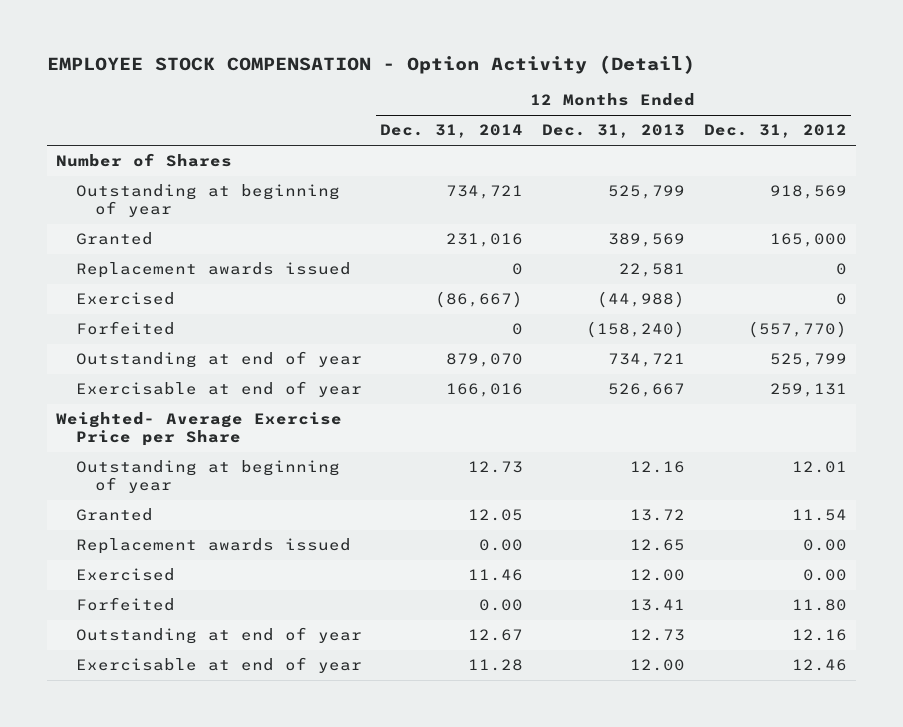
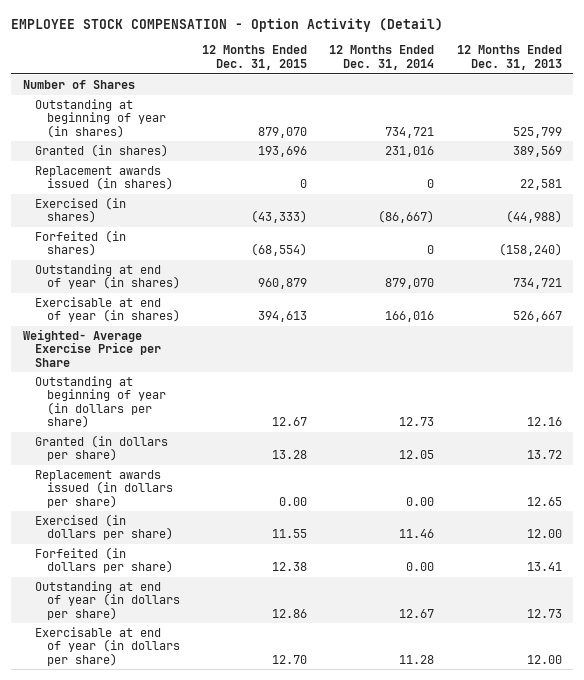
- | 12 Months Ended Dec. 31, 2014 | 12 Months Ended Dec. 31, 2013 | 12 Months Ended Dec. 31, 2012
+ | 12 Months Ended Dec. 31, 2015 | 12 Months Ended Dec. 31, 2014 | 12 Months Ended Dec. 31, 2013
- Outstanding at beginning of year | 734,721 | 525,799 | 918,569
- Granted | 231,016 | 389,569 | 165,000
- Replacement awards issued | 0 | 22,581 | 0
- Exercised | (86,667) | (44,988) | 0
- Forfeited | 0 | (158,240) | (557,770)
- Outstanding at end of year | 879,070 | 734,721 | 525,799
- Exercisable at end of year | 166,016 | 526,667 | 259,131
+ Outstanding at beginning of year (in shares) | 879,070 | 734,721 | 525,799
+ Granted (in shares) | 193,696 | 231,016 | 389,569
+ Replacement awards issued (in shares) | 0 | 0 | 22,581
+ Exercised (in shares) | (43,333) | (86,667) | (44,988)
+ Forfeited (in shares) | (68,554) | 0 | (158,240)
+ Outstanding at end of year (in shares) | 960,879 | 879,070 | 734,721
+ Exercisable at end of year (in shares) | 394,613 | 166,016 | 526,667
- Outstanding at beginning of year | 12.73 | 12.16 | 12.01
- Granted | 12.05 | 13.72 | 11.54
- Replacement awards issued | 0.00 | 12.65 | 0.00
- Exercised | 11.46 | 12.00 | 0.00
- Forfeited | 0.00 | 13.41 | 11.80
- Outstanding at end of year | 12.67 | 12.73 | 12.16
- Exercisable at end of year | 11.28 | 12.00 | 12.46
+ Outstanding at beginning of year (in dollars per share) | 12.67 | 12.73 | 12.16
+ Granted (in dollars per share) | 13.28 | 12.05 | 13.72
+ Replacement awards issued (in dollars per share) | 0.00 | 0.00 | 12.65
+ Exercised (in dollars per share) | 11.55 | 11.46 | 12.00
+ Forfeited (in dollars per share) | 12.38 | 0.00 | 13.41
+ Outstanding at end of year (in dollars per share) | 12.86 | 12.67 | 12.73
+ Exercisable at end of year (in dollars per share) | 12.70 | 11.28 | 12.00

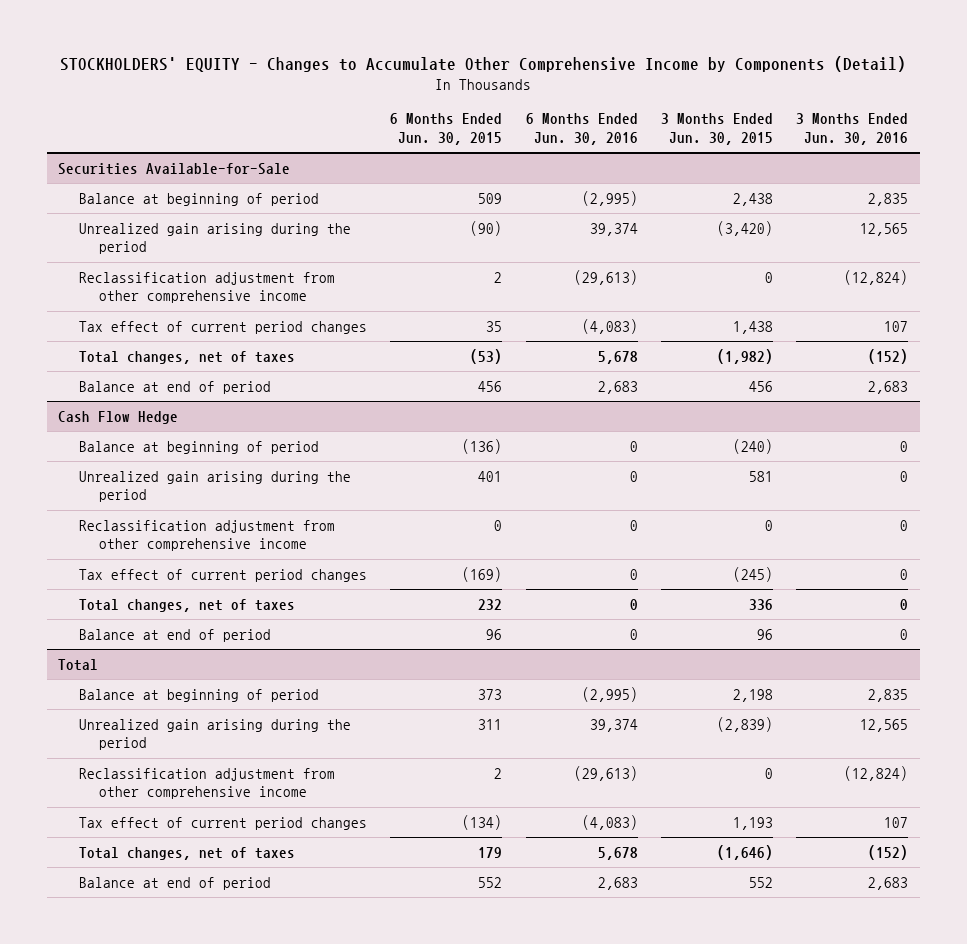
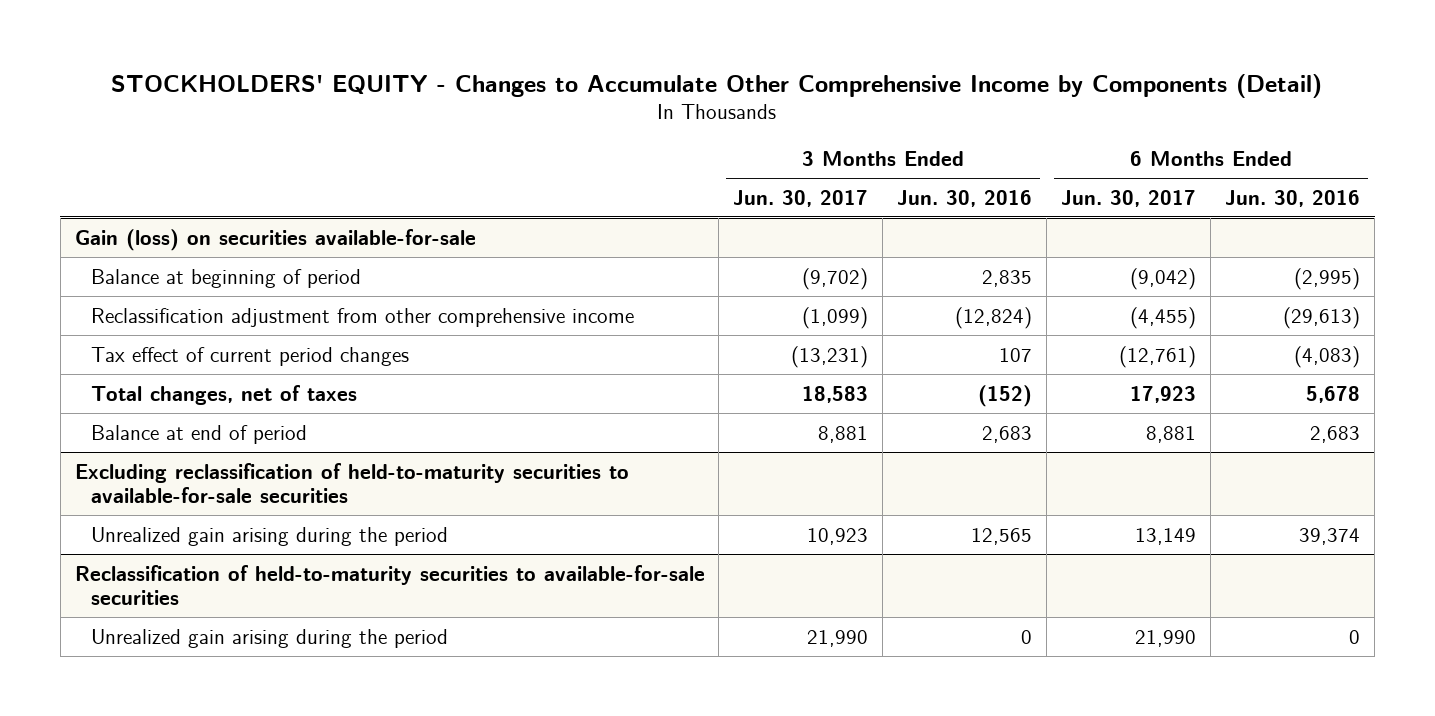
- | 6 Months Ended Jun. 30, 2015 | 6 Months Ended Jun. 30, 2016 | 3 Months Ended Jun. 30, 2015 | 3 Months Ended Jun. 30, 2016
+ | 3 Months Ended Jun. 30, 2017 | 3 Months Ended Jun. 30, 2016 | 6 Months Ended Jun. 30, 2017 | 6 Months Ended Jun. 30, 2016
- Securities Available-for-Sale
+ Gain (loss) on securities available-for-sale
- Unrealized gain arising during the period | (90) | 39,374 | (3,420) | 12,565
- Cash Flow Hedge
- Balance at beginning of period | (136) | 0 | (240) | 0
- Unrealized gain arising during the period | 401 | 0 | 581 | 0
- Reclassification adjustment from other comprehensive income | 0 | 0 | 0 | 0
- Tax effect of current period changes | (169) | 0 | (245) | 0
- Total changes, net of taxes | 232 | 0 | 336 | 0
- Balance at end of period | 96 | 0 | 96 | 0
- Total
- Balance at beginning of period | 373 | (2,995) | 2,198 | 2,835
+ Excluding reclassification of held-to-maturity securities to available-for-sale securities
- Reclassification adjustment from other comprehensive income | 2 | (29,613) | 0 | (12,824)
- Tax effect of current period changes | (134) | (4,083) | 1,193 | 107
- Total changes, net of taxes | 179 | 5,678 | (1,646) | (152)
- Balance at end of period | 552 | 2,683 | 552 | 2,683
+ Reclassification of held-to-maturity securities to available-for-sale securities
+ Unrealized gain arising during the period | 21,990 | 0 | 21,990 | 0

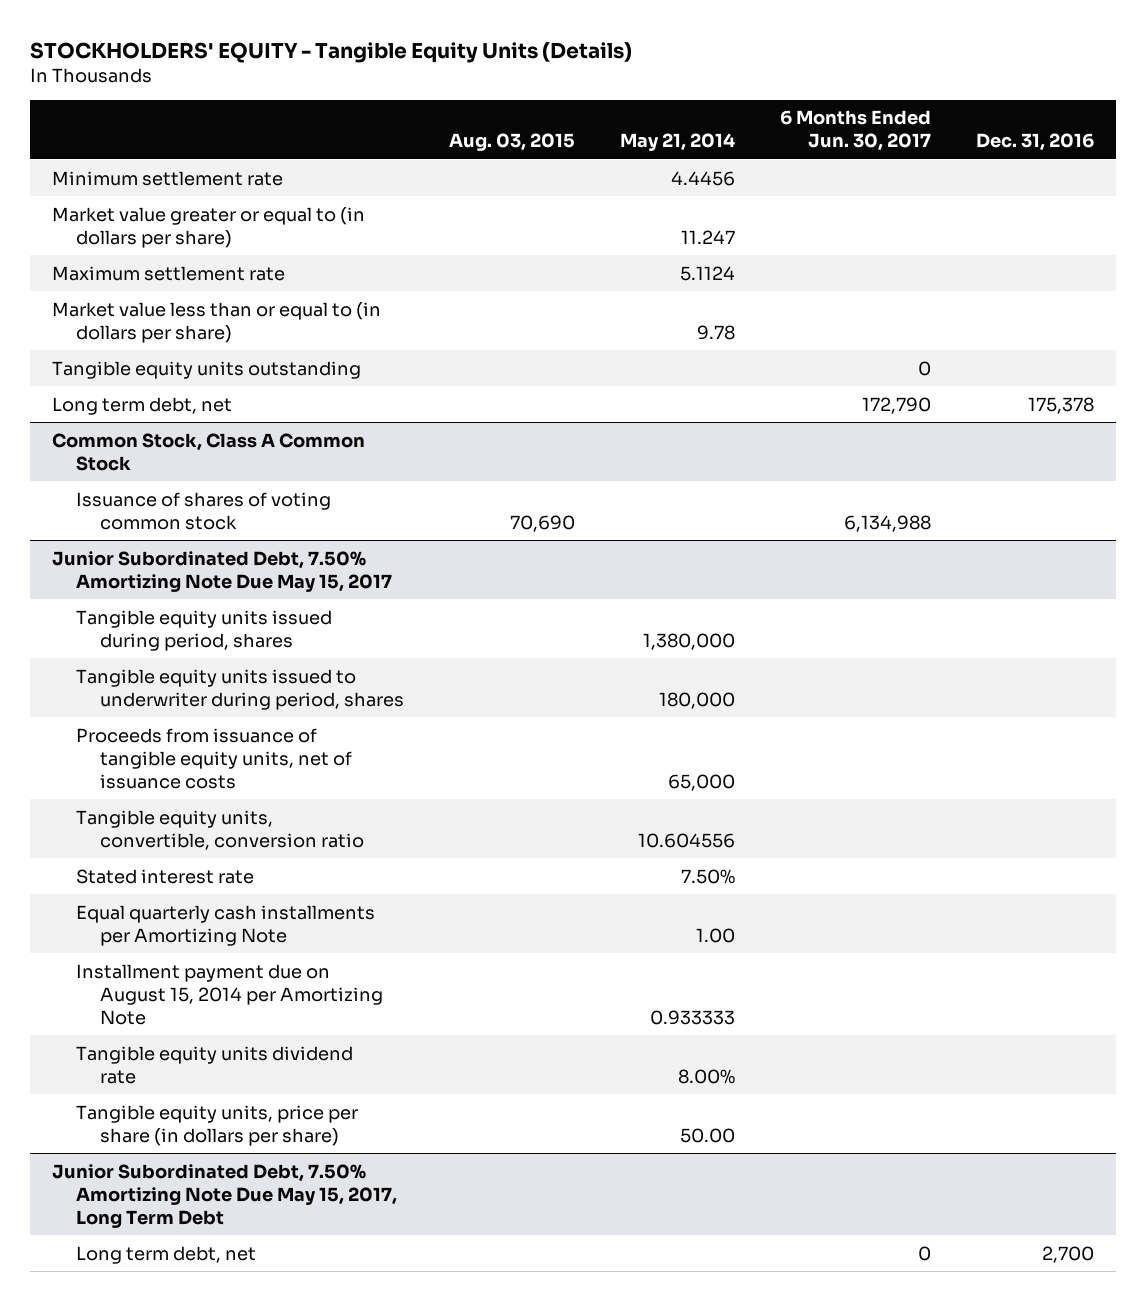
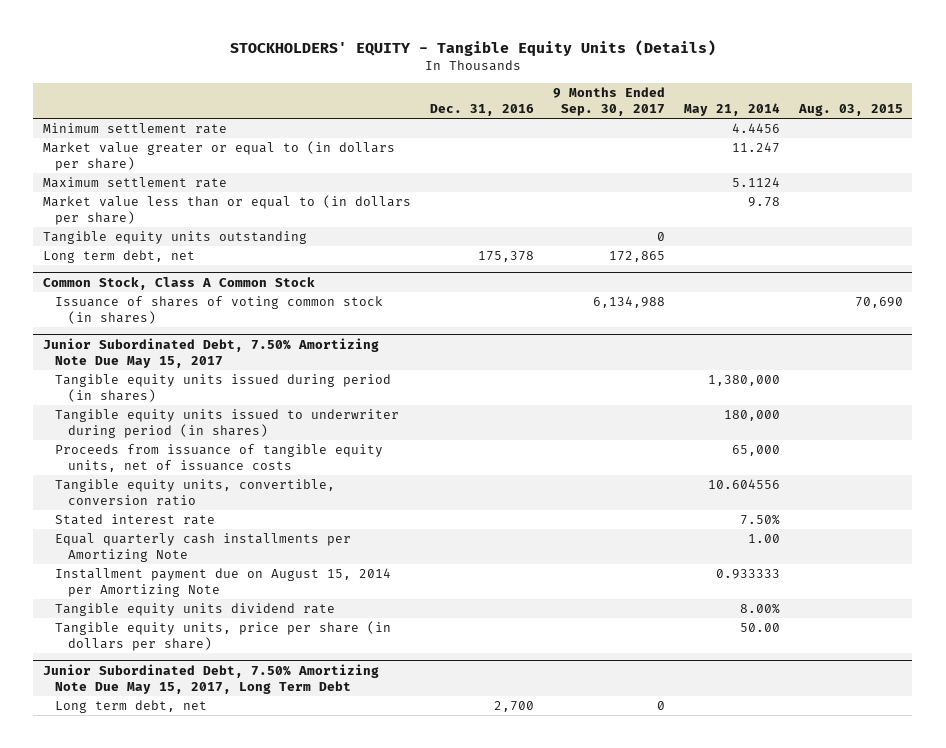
- | Aug. 03, 2015 | May 21, 2014 | 6 Months Ended Jun. 30, 2017 | Dec. 31, 2016
+ | Dec. 31, 2016 | 9 Months Ended Sep. 30, 2017 | May 21, 2014 | Aug. 03, 2015
@ Common Stock, Class A Common Stock
- Issuance of shares of voting common stock | 70,690 | | 6,134,988 |
+ Issuance of shares of voting common stock (in shares) | | 6,134,988 | | 70,690
@ Junior Subordinated Debt, 7.50% Amortizing Note Due May 15, 2017
- Tangible equity units issued during period, shares | | 1,380,000 | |
- Tangible equity units issued to underwriter during period, shares | | 180,000 | |
+ Tangible equity units issued during period (in shares) | | | 1,380,000 |
+ Tangible equity units issued to underwriter during period (in shares) | | | 180,000 |

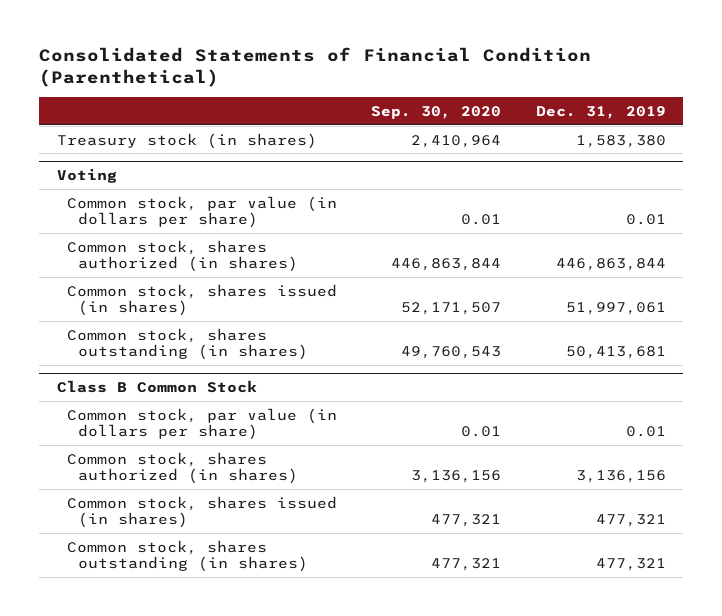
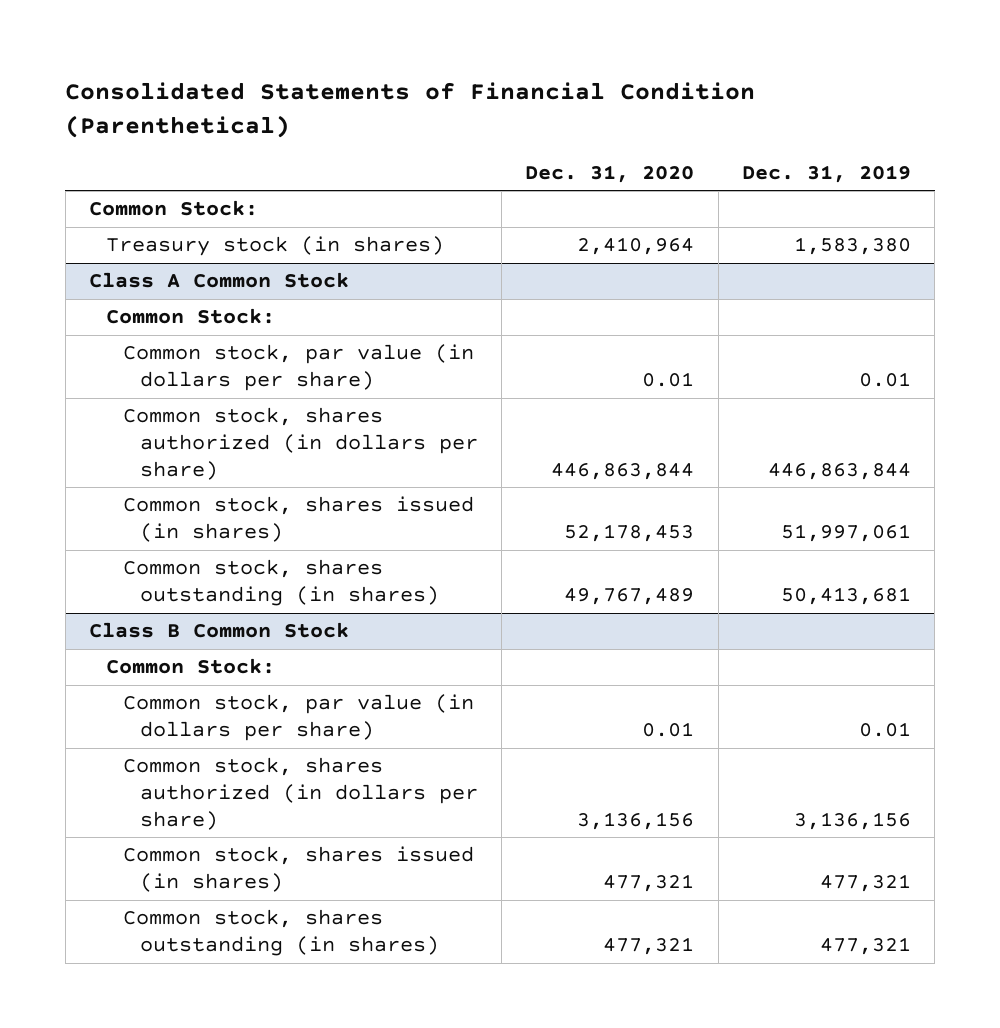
- | Sep. 30, 2020 | Dec. 31, 2019
+ | Dec. 31, 2020 | Dec. 31, 2019
+ Common Stock:
- Voting
+ Class A Common Stock
+ Common Stock:
- Common stock, shares authorized (in shares) | 446,863,844 | 446,863,844
+ Common stock, shares authorized (in dollars per share) | 446,863,844 | 446,863,844
@ Class B Common Stock
+ Common Stock:
- Common stock, shares authorized (in shares) | 3,136,156 | 3,136,156
+ Common stock, shares authorized (in dollars per share) | 3,136,156 | 3,136,156

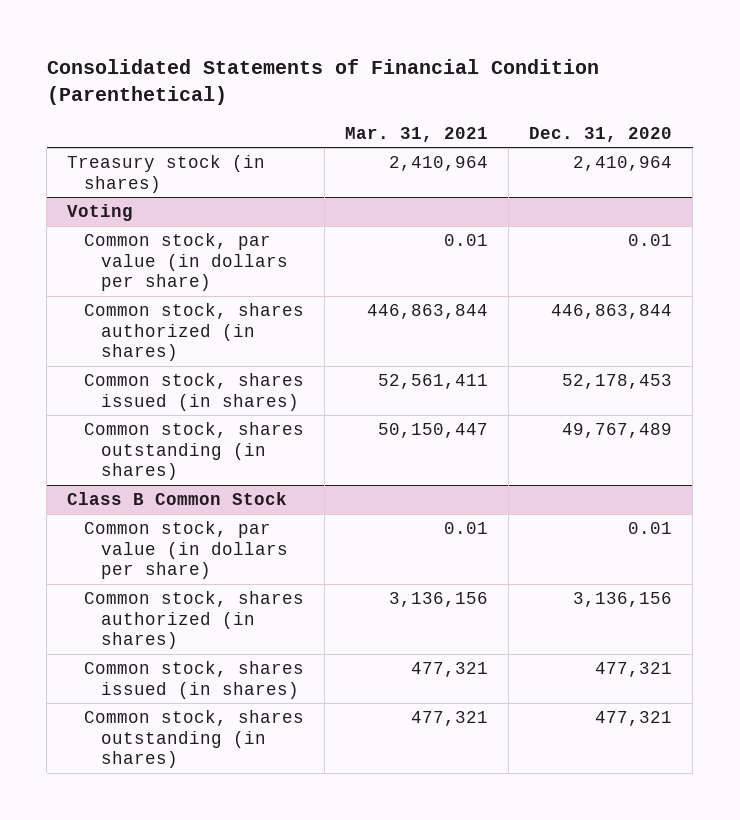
- | Dec. 31, 2020 | Dec. 31, 2019
+ | Mar. 31, 2021 | Dec. 31, 2020
- Common Stock:
- Class A Common Stock
- Common Stock:
+ Voting
- Common stock, shares authorized (in dollars per share) | 446,863,844 | 446,863,844
+ Common stock, shares authorized (in shares) | 446,863,844 | 446,863,844
@ Class B Common Stock
- Common Stock:
- Common stock, shares authorized (in dollars per share) | 3,136,156 | 3,136,156
+ Common stock, shares authorized (in shares) | 3,136,156 | 3,136,156

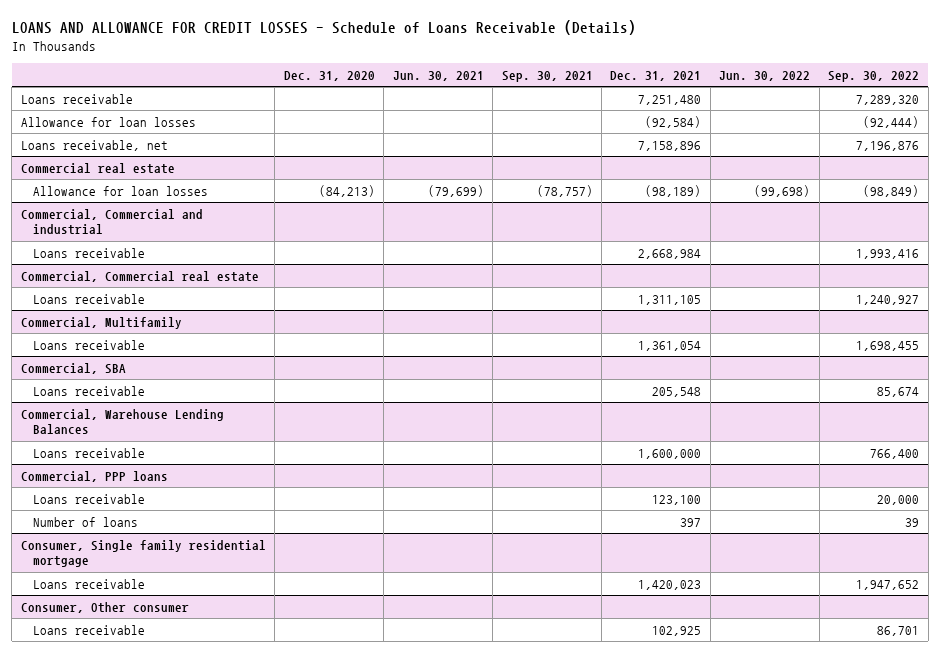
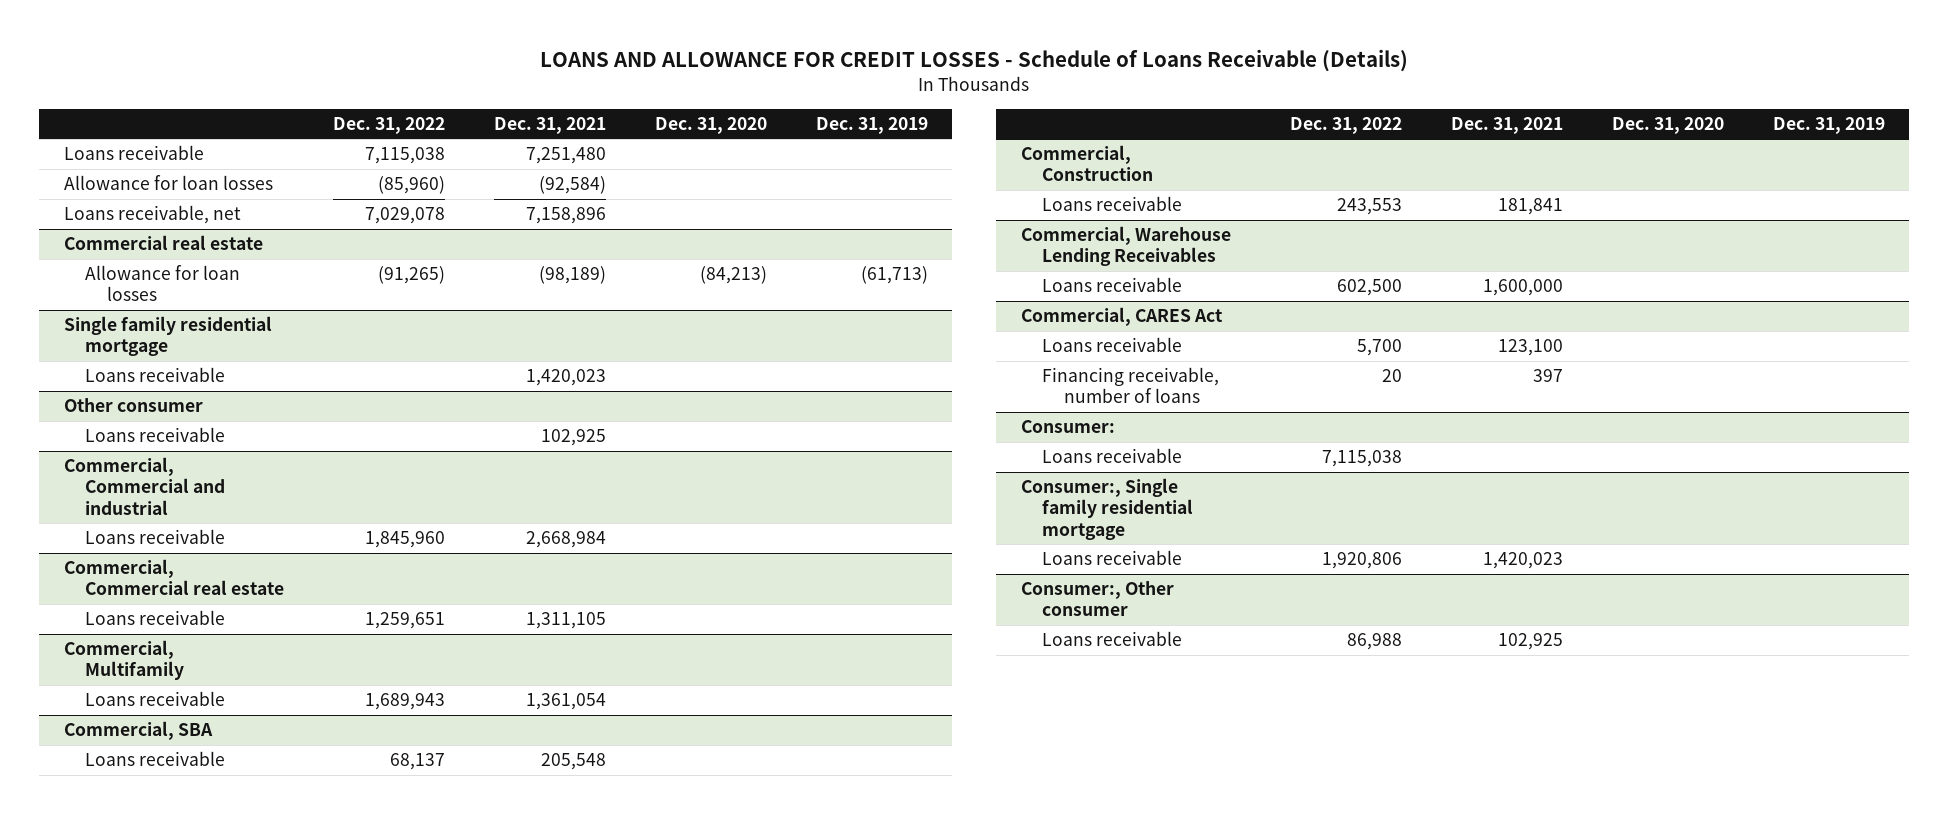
- | Dec. 31, 2020 | Jun. 30, 2021 | Sep. 30, 2021 | Dec. 31, 2021 | Jun. 30, 2022 | Sep. 30, 2022
+ | Dec. 31, 2022 | Dec. 31, 2021 | Dec. 31, 2020 | Dec. 31, 2019
+ Single family residential mortgage
+ Loans receivable | | 1,420,023 | |
+ Other consumer
+ Loans receivable | | 102,925 | |
- Commercial, Warehouse Lending Balances
+ Commercial, Construction
+ Loans receivable | 243,553 | 181,841 | |
+ Commercial, Warehouse Lending Receivables
- Commercial, PPP loans
+ Commercial, CARES Act
- Number of loans | | | | 397 | | 39
- Consumer, Single family residential mortgage
+ Financing receivable, number of loans | 20 | 397 | |
+ Consumer:
+ Loans receivable | 7,115,038 | | |
+ Consumer:, Single family residential mortgage
- Consumer, Other consumer
+ Consumer:, Other consumer

